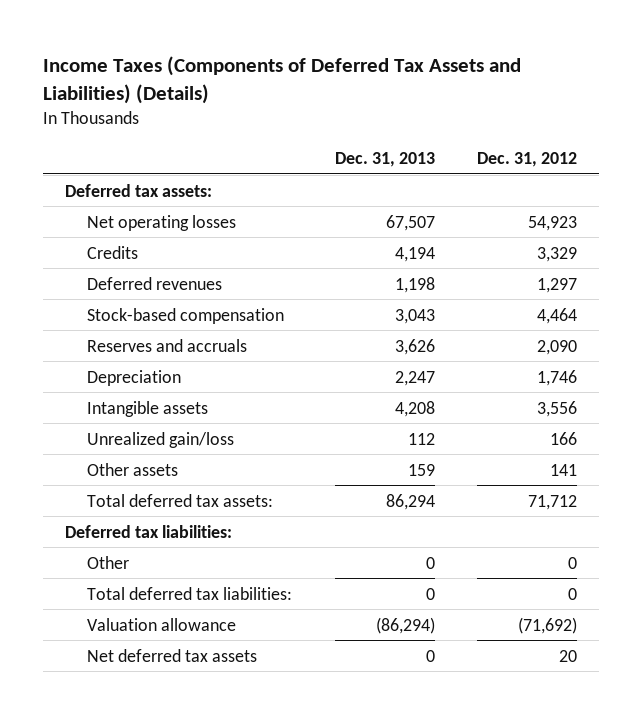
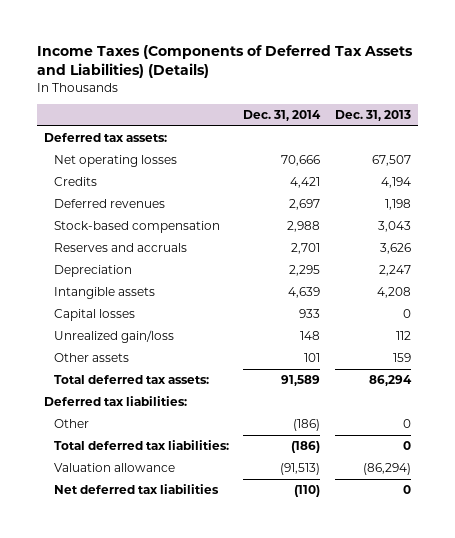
- | Dec. 31, 2013 | Dec. 31, 2012
+ | Dec. 31, 2014 | Dec. 31, 2013
+ Capital losses | 933 | 0
- Net deferred tax assets | 0 | 20
+ Net deferred tax liabilities | (110) | 0

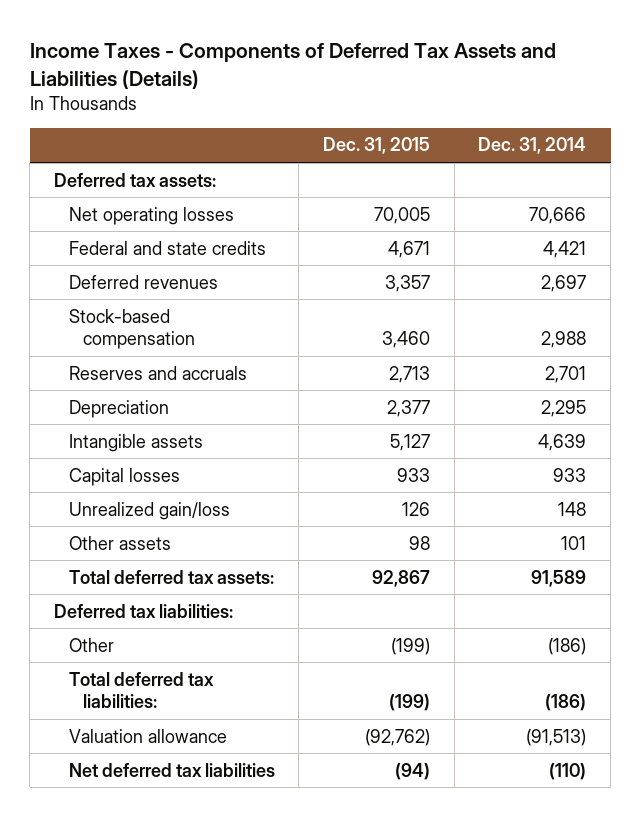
- Income Taxes (Components of Deferred Tax Assets and Liabilities) (Details)
+ Income Taxes - Components of Deferred Tax Assets and Liabilities (Details)
- | Dec. 31, 2014 | Dec. 31, 2013
+ | Dec. 31, 2015 | Dec. 31, 2014
- Credits | 4,421 | 4,194
+ Federal and state credits | 4,671 | 4,421

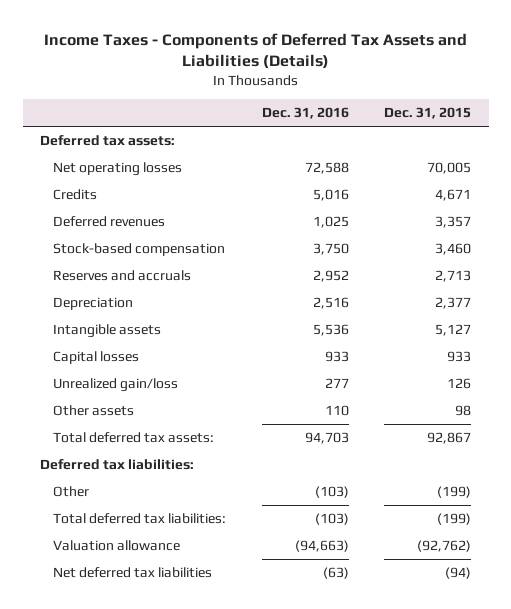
- | Dec. 31, 2015 | Dec. 31, 2014
+ | Dec. 31, 2016 | Dec. 31, 2015
- Federal and state credits | 4,671 | 4,421
+ Credits | 5,016 | 4,671

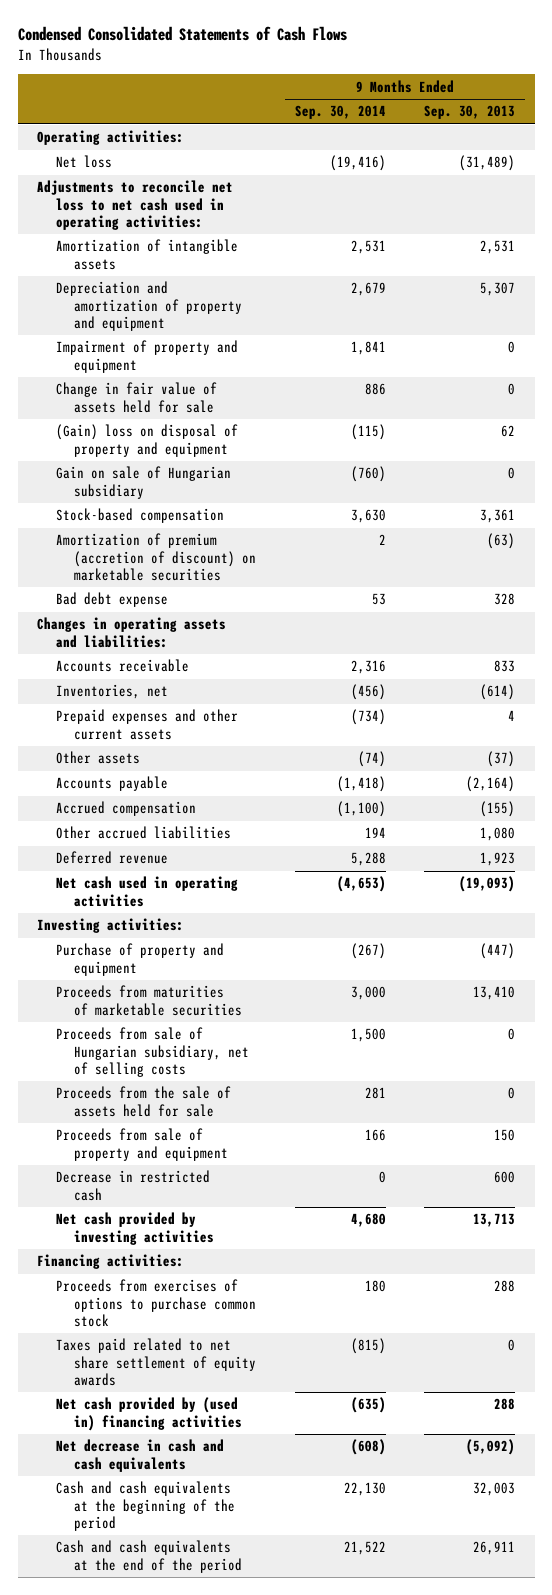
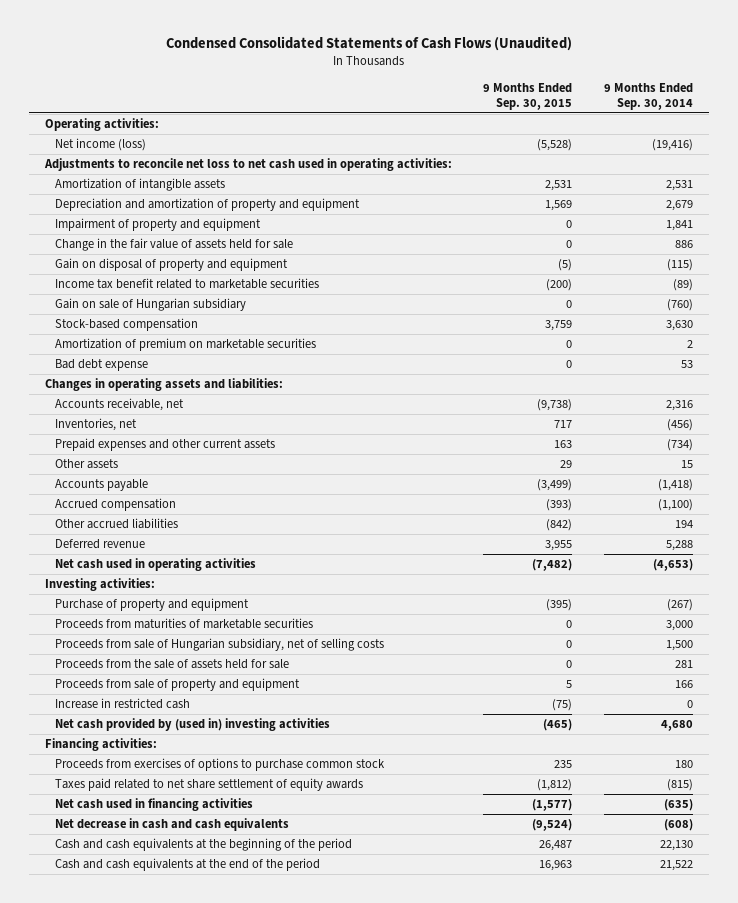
- Condensed Consolidated Statements of Cash Flows
+ Condensed Consolidated Statements of Cash Flows (Unaudited)
- | 9 Months Ended Sep. 30, 2014 | 9 Months Ended Sep. 30, 2013
+ | 9 Months Ended Sep. 30, 2015 | 9 Months Ended Sep. 30, 2014
- Net loss | (19,416) | (31,489)
+ Net income (loss) | (5,528) | (19,416)
- Change in fair value of assets held for sale | 886 | 0
- (Gain) loss on disposal of property and equipment | (115) | 62
+ Change in the fair value of assets held for sale | 0 | 886
+ Gain on disposal of property and equipment | (5) | (115)
+ Income tax benefit related to marketable securities | (200) | (89)
- Amortization of premium (accretion of discount) on marketable securities | 2 | (63)
+ Amortization of premium on marketable securities | 0 | 2
- Accounts receivable | 2,316 | 833
+ Accounts receivable, net | (9,738) | 2,316
- Other assets | (74) | (37)
+ Other assets | 29 | 15
- Decrease in restricted cash | 0 | 600
- Net cash provided by investing activities | 4,680 | 13,713
+ Increase in restricted cash | (75) | 0
+ Net cash provided by (used in) investing activities | (465) | 4,680
- Net cash provided by (used in) financing activities | (635) | 288
+ Net cash used in financing activities | (1,577) | (635)

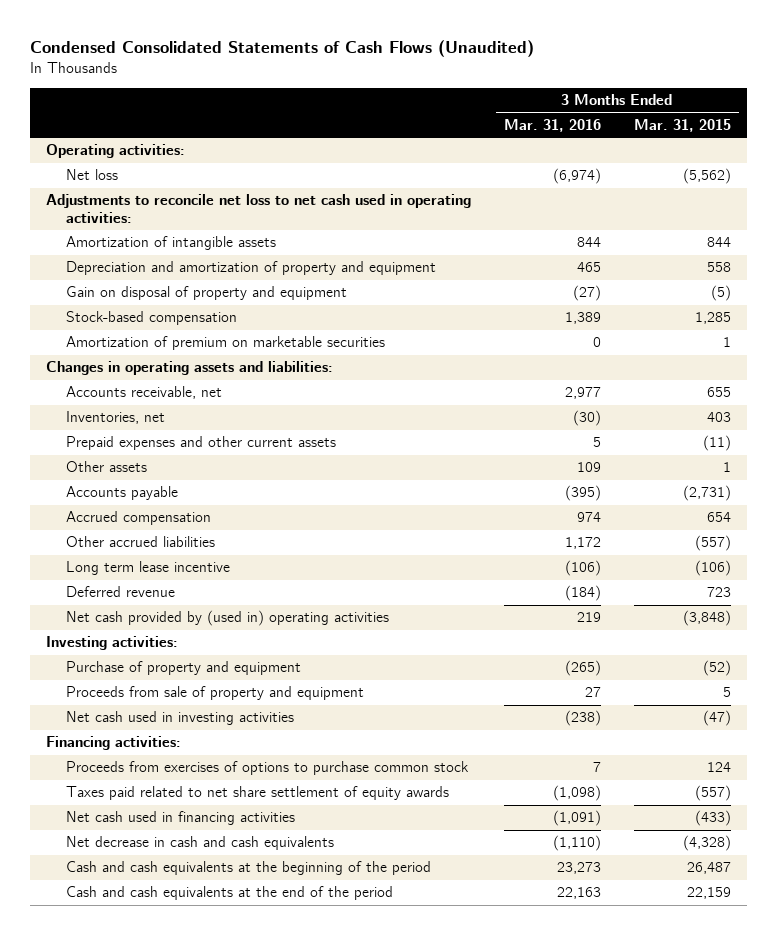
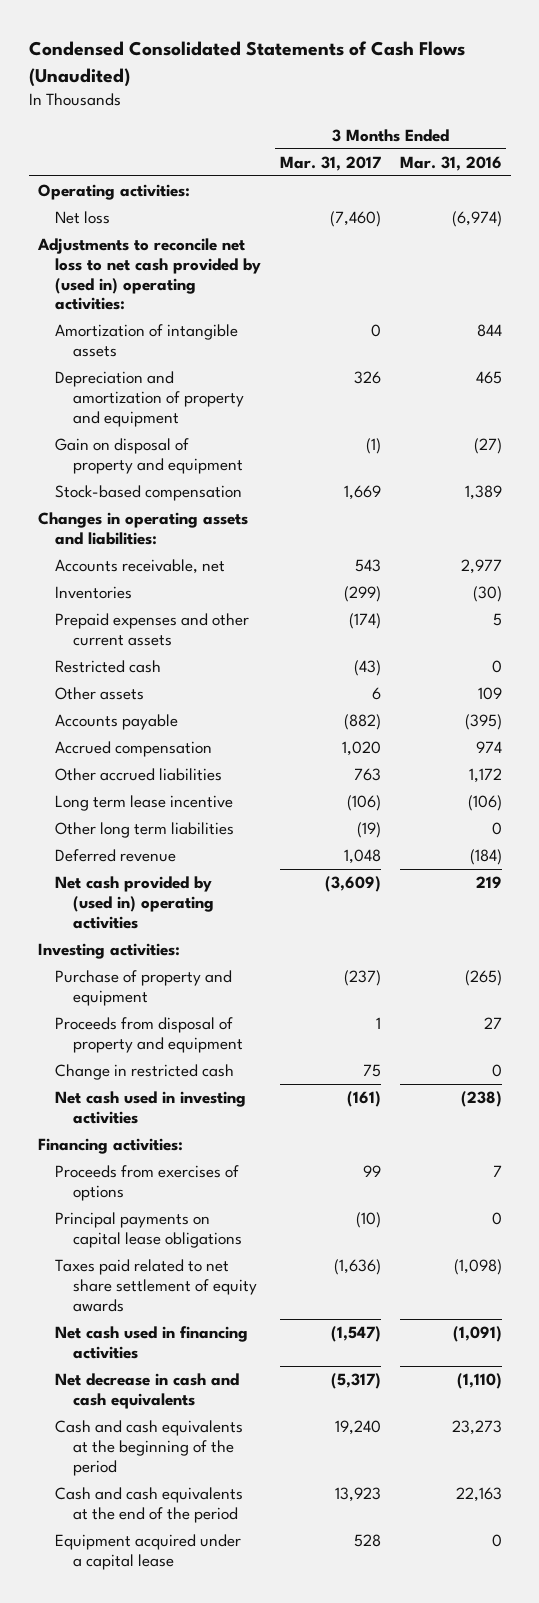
- | 3 Months Ended Mar. 31, 2016 | 3 Months Ended Mar. 31, 2015
+ | 3 Months Ended Mar. 31, 2017 | 3 Months Ended Mar. 31, 2016
- Adjustments to reconcile net loss to net cash used in operating activities:
+ Adjustments to reconcile net loss to net cash provided by (used in) operating activities:
- Amortization of premium on marketable securities | 0 | 1
- Inventories, net | (30) | 403
+ Inventories | (299) | (30)
+ Restricted cash | (43) | 0
+ Other long term liabilities | (19) | 0
- Proceeds from sale of property and equipment | 27 | 5
+ Proceeds from disposal of property and equipment | 1 | 27
+ Change in restricted cash | 75 | 0
- Proceeds from exercises of options to purchase common stock | 7 | 124
+ Proceeds from exercises of options | 99 | 7
+ Principal payments on capital lease obligations | (10) | 0
+ Equipment acquired under a capital lease | 528 | 0

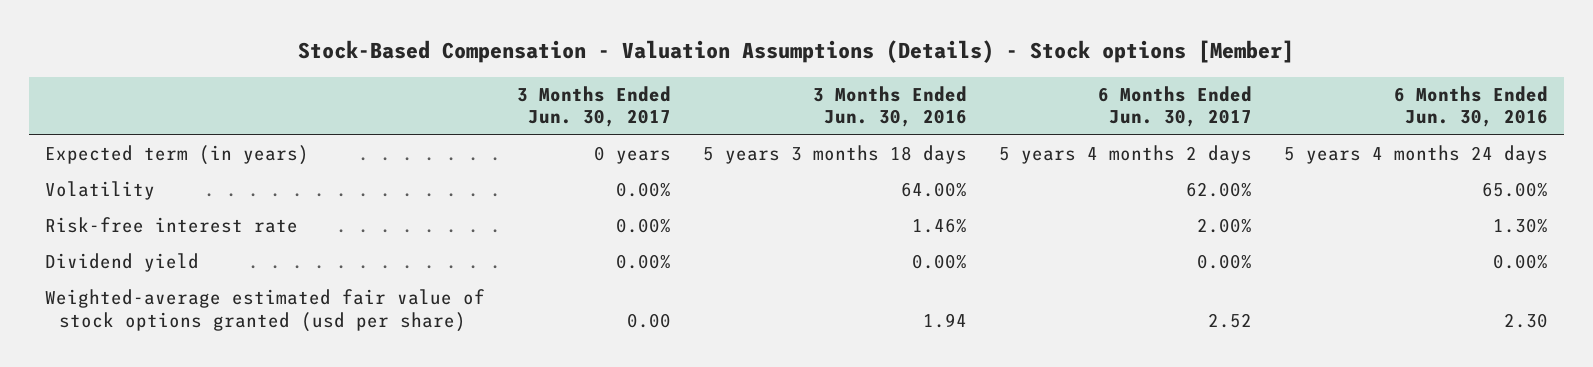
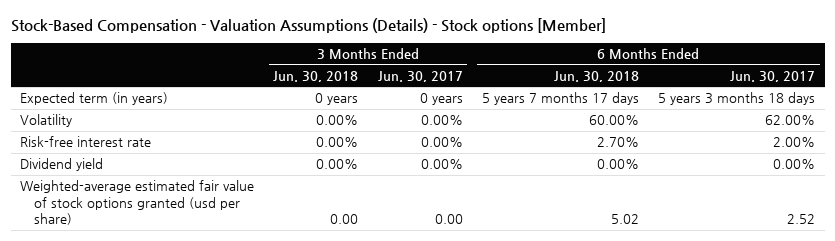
- | 3 Months Ended Jun. 30, 2017 | 3 Months Ended Jun. 30, 2016 | 6 Months Ended Jun. 30, 2017 | 6 Months Ended Jun. 30, 2016
+ | 3 Months Ended Jun. 30, 2018 | 3 Months Ended Jun. 30, 2017 | 6 Months Ended Jun. 30, 2018 | 6 Months Ended Jun. 30, 2017
- Expected term (in years) | 0 years | 5 years 3 months 18 days | 5 years 4 months 2 days | 5 years 4 months 24 days
+ Expected term (in years) | 0 years | 0 years | 5 years 7 months 17 days | 5 years 3 months 18 days

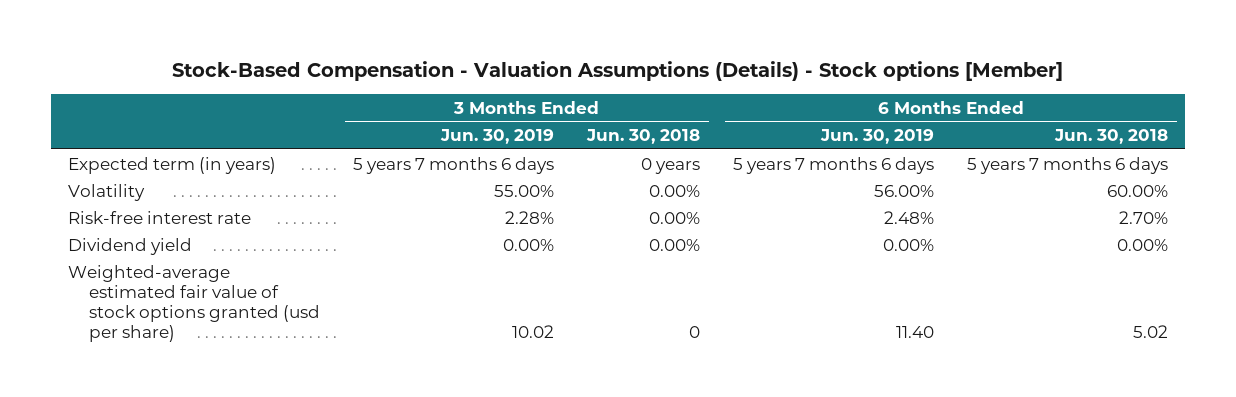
- | 3 Months Ended Jun. 30, 2018 | 3 Months Ended Jun. 30, 2017 | 6 Months Ended Jun. 30, 2018 | 6 Months Ended Jun. 30, 2017
+ | 3 Months Ended Jun. 30, 2019 | 3 Months Ended Jun. 30, 2018 | 6 Months Ended Jun. 30, 2019 | 6 Months Ended Jun. 30, 2018
- Expected term (in years) | 0 years | 0 years | 5 years 7 months 17 days | 5 years 3 months 18 days
+ Expected term (in years) | 5 years 7 months 6 days | 0 years | 5 years 7 months 6 days | 5 years 7 months 6 days
- Weighted-average estimated fair value of stock options granted (usd per share) | 0.00 | 0.00 | 5.02 | 2.52
+ Weighted-average estimated fair value of stock options granted (usd per share) | 10.02 | 0 | 11.40 | 5.02

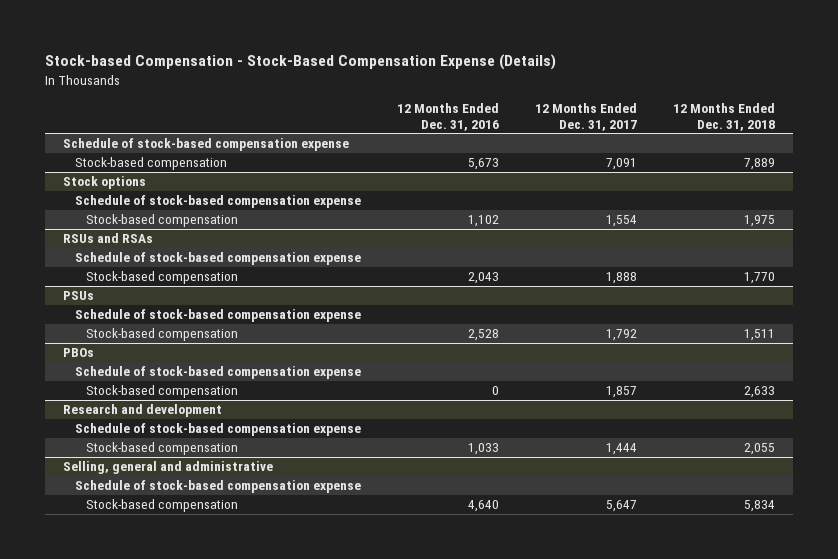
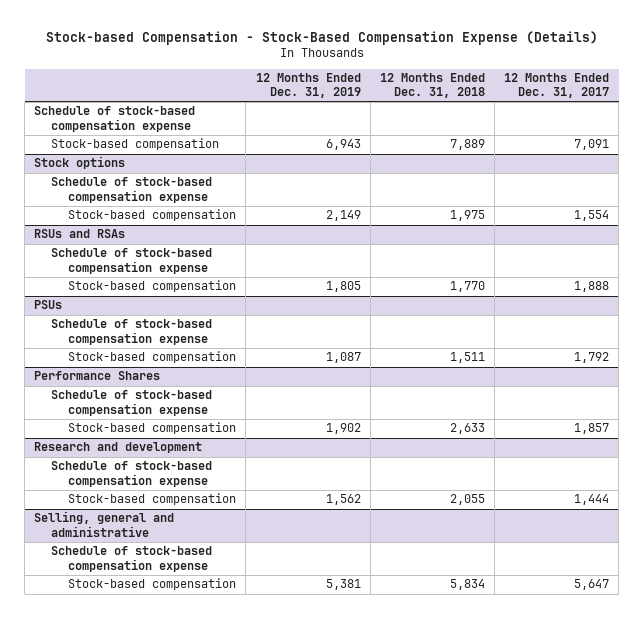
- | 12 Months Ended Dec. 31, 2016 | 12 Months Ended Dec. 31, 2017 | 12 Months Ended Dec. 31, 2018
+ | 12 Months Ended Dec. 31, 2019 | 12 Months Ended Dec. 31, 2018 | 12 Months Ended Dec. 31, 2017
- PBOs
+ Performance Shares

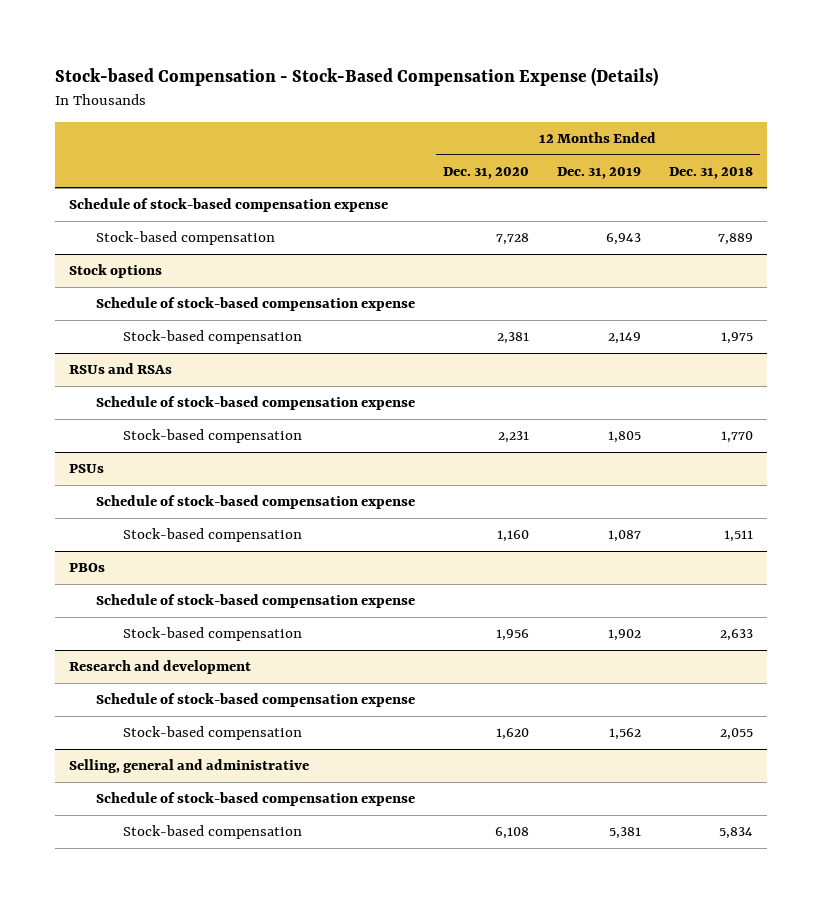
- | 12 Months Ended Dec. 31, 2019 | 12 Months Ended Dec. 31, 2018 | 12 Months Ended Dec. 31, 2017
+ | 12 Months Ended Dec. 31, 2020 | 12 Months Ended Dec. 31, 2019 | 12 Months Ended Dec. 31, 2018
- Performance Shares
+ PBOs

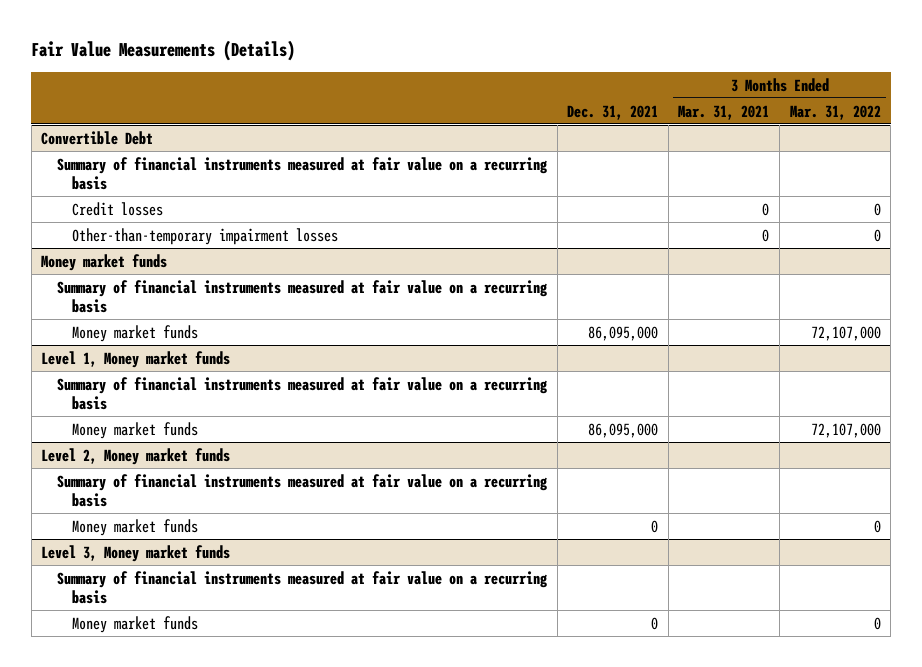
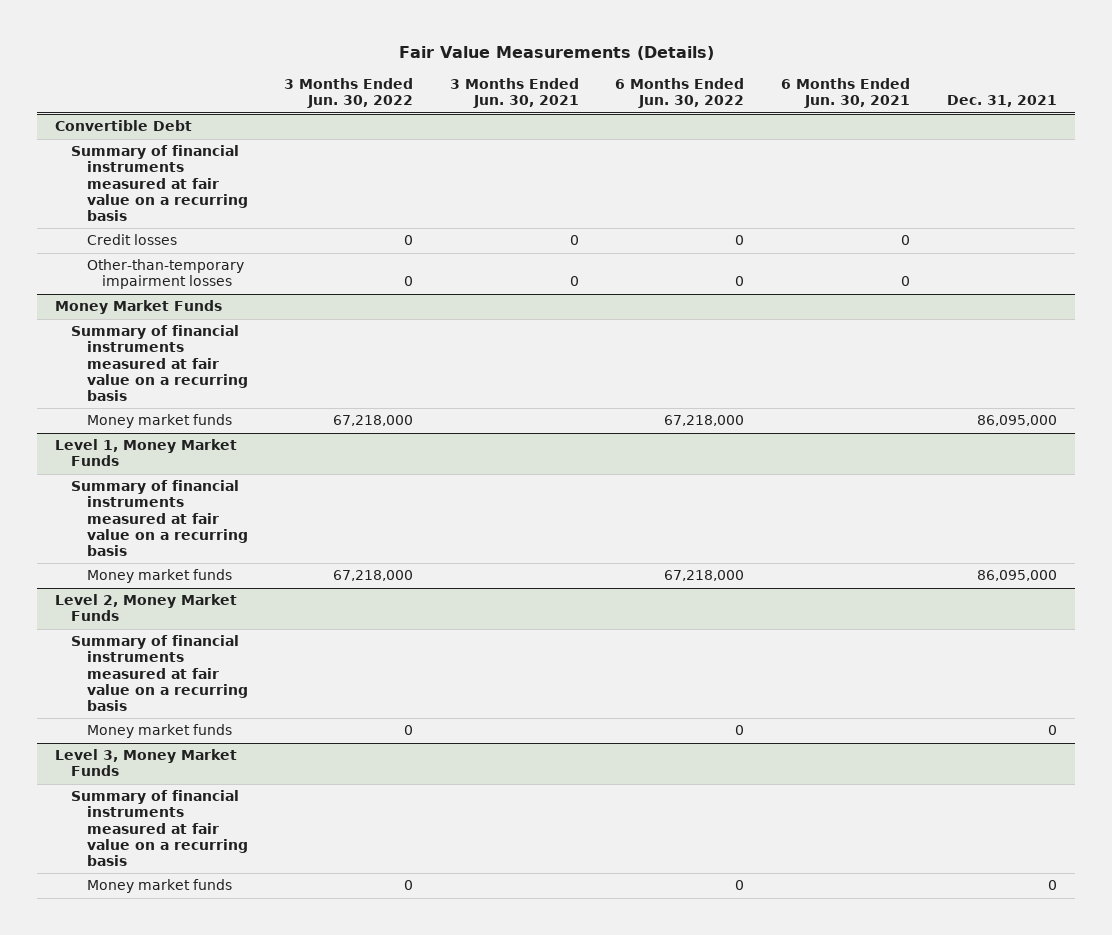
- | Dec. 31, 2021 | 3 Months Ended Mar. 31, 2021 | 3 Months Ended Mar. 31, 2022
+ | 3 Months Ended Jun. 30, 2022 | 3 Months Ended Jun. 30, 2021 | 6 Months Ended Jun. 30, 2022 | 6 Months Ended Jun. 30, 2021 | Dec. 31, 2021
- Money market funds
+ Money Market Funds
- Level 1, Money market funds
+ Level 1, Money Market Funds
- Level 2, Money market funds
+ Level 2, Money Market Funds
- Level 3, Money market funds
+ Level 3, Money Market Funds

